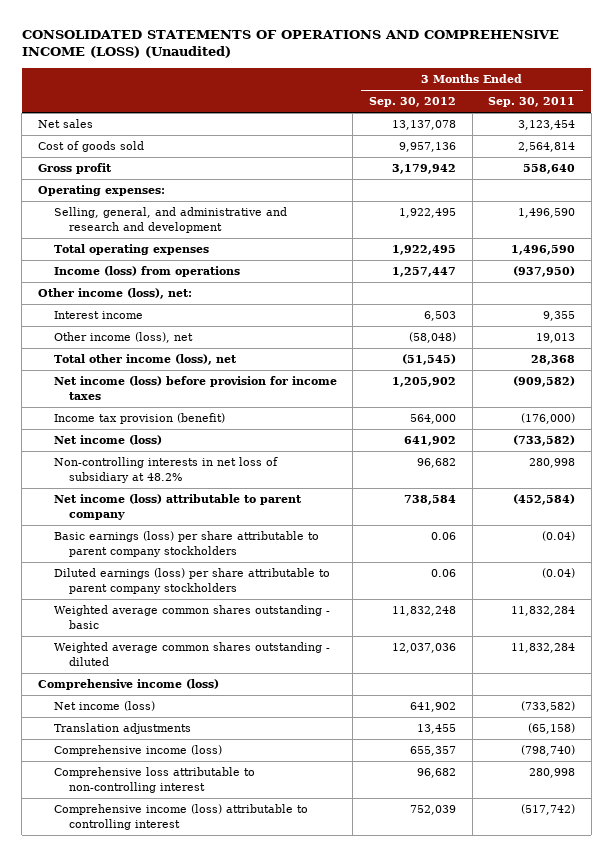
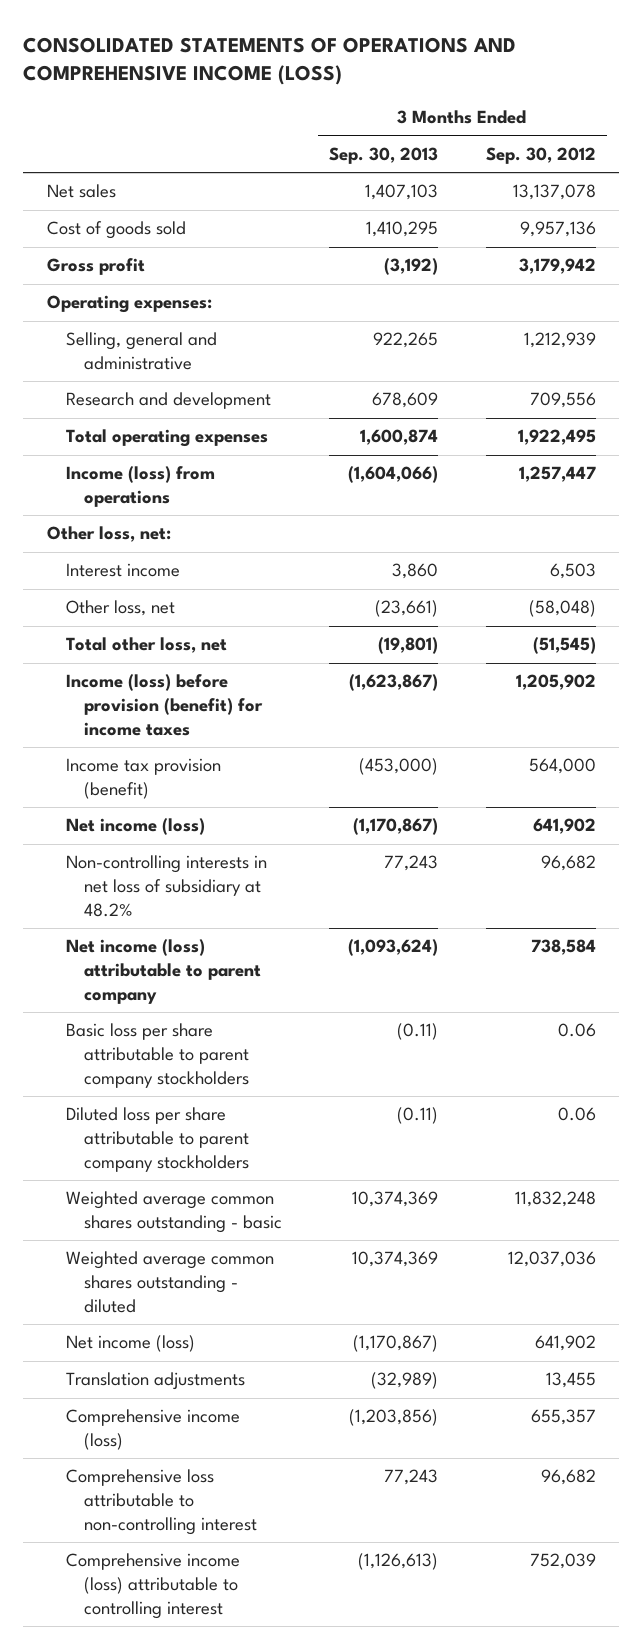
- CONSOLIDATED STATEMENTS OF OPERATIONS AND COMPREHENSIVE INCOME (LOSS) (Unaudited)
+ CONSOLIDATED STATEMENTS OF OPERATIONS AND COMPREHENSIVE INCOME (LOSS)
- | 3 Months Ended Sep. 30, 2012 | 3 Months Ended Sep. 30, 2011
+ | 3 Months Ended Sep. 30, 2013 | 3 Months Ended Sep. 30, 2012
- Selling, general, and administrative and research and development | 1,922,495 | 1,496,590
+ Selling, general and administrative | 922,265 | 1,212,939
+ Research and development | 678,609 | 709,556
- Other income (loss), net:
+ Other loss, net:
- Other income (loss), net | (58,048) | 19,013
- Total other income (loss), net | (51,545) | 28,368
- Net income (loss) before provision for income taxes | 1,205,902 | (909,582)
+ Other loss, net | (23,661) | (58,048)
+ Total other loss, net | (19,801) | (51,545)
+ Income (loss) before provision (benefit) for income taxes | (1,623,867) | 1,205,902
- Basic earnings (loss) per share attributable to parent company stockholders | 0.06 | (0.04)
- Diluted earnings (loss) per share attributable to parent company stockholders | 0.06 | (0.04)
+ Basic loss per share attributable to parent company stockholders | (0.11) | 0.06
+ Diluted loss per share attributable to parent company stockholders | (0.11) | 0.06
- Comprehensive income (loss)

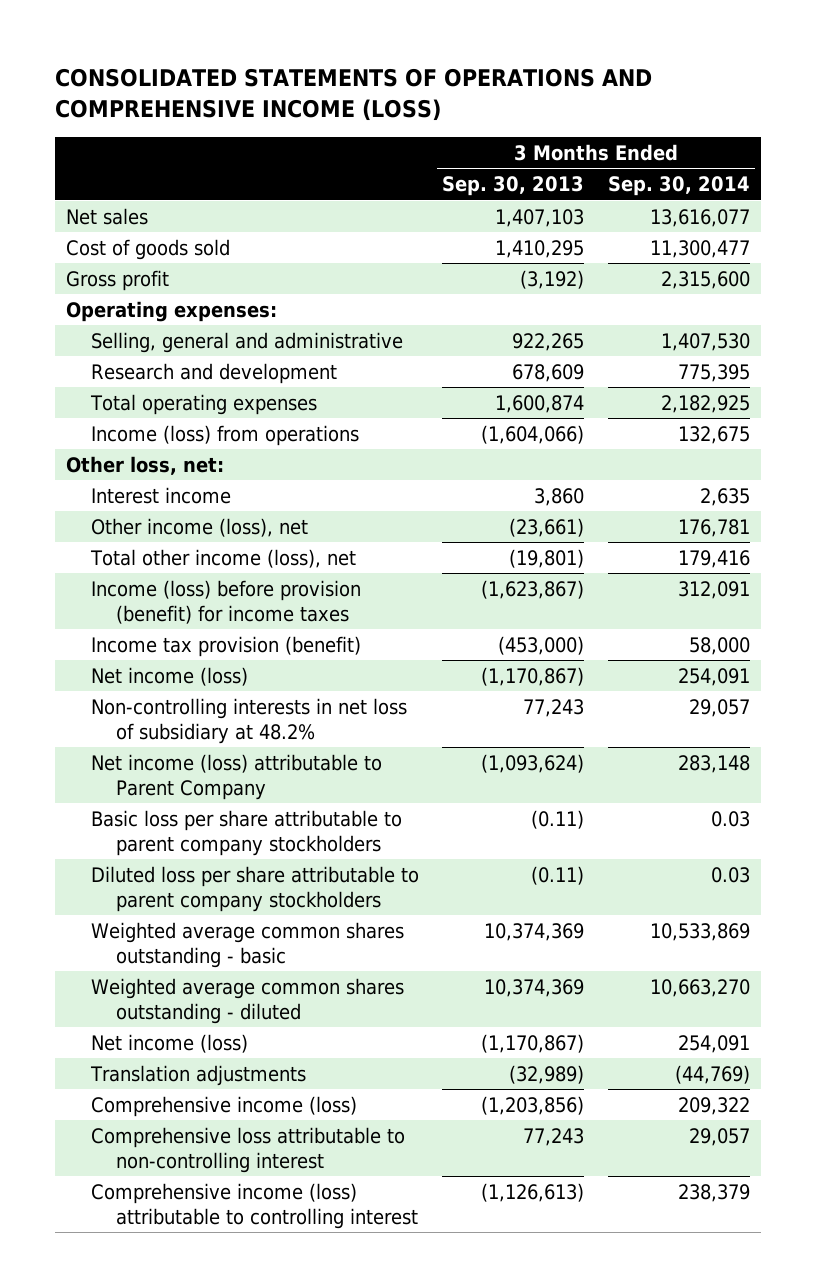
- | 3 Months Ended Sep. 30, 2013 | 3 Months Ended Sep. 30, 2012
+ | 3 Months Ended Sep. 30, 2013 | 3 Months Ended Sep. 30, 2014
- Other loss, net | (23,661) | (58,048)
- Total other loss, net | (19,801) | (51,545)
+ Other income (loss), net | (23,661) | 176,781
+ Total other income (loss), net | (19,801) | 179,416
- Net income (loss) attributable to parent company | (1,093,624) | 738,584
+ Net income (loss) attributable to Parent Company | (1,093,624) | 283,148

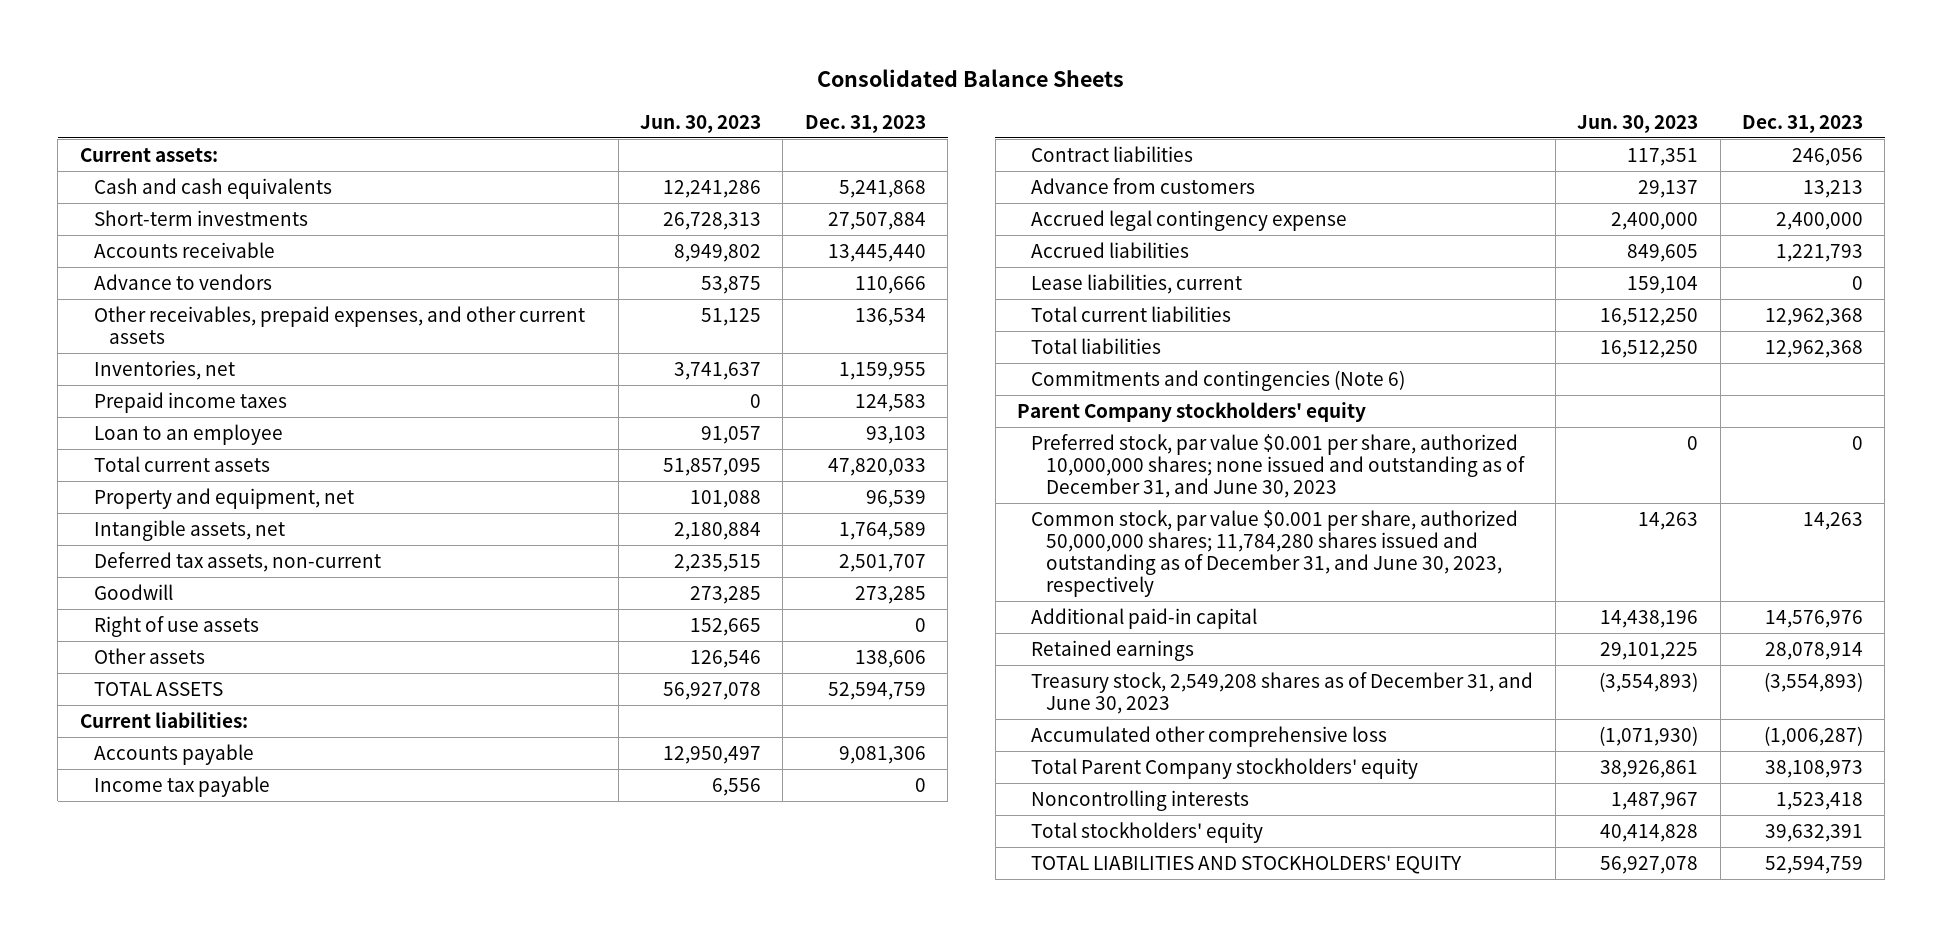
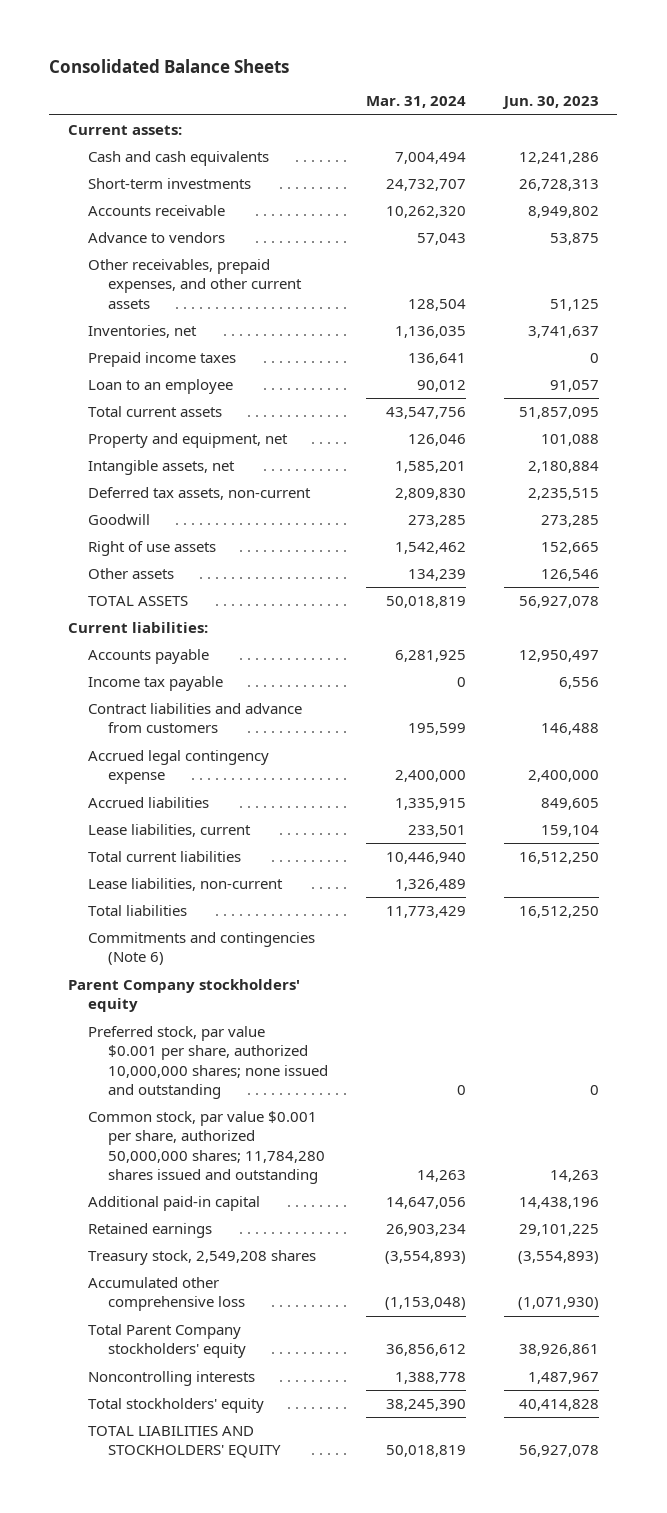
- | Jun. 30, 2023 | Dec. 31, 2023
+ | Mar. 31, 2024 | Jun. 30, 2023
- Contract liabilities | 117,351 | 246,056
- Advance from customers | 29,137 | 13,213
+ Contract liabilities and advance from customers | 195,599 | 146,488
+ Lease liabilities, non-current | 1,326,489 |
- Preferred stock, par value $0.001 per share, authorized 10,000,000 shares; none issued and outstanding as of December 31, and June 30, 2023 | 0 | 0
- Common stock, par value $0.001 per share, authorized 50,000,000 shares; 11,784,280 shares issued and outstanding as of December 31, and June 30, 2023, respectively | 14,263 | 14,263
+ Preferred stock, par value $0.001 per share, authorized 10,000,000 shares; none issued and outstanding | 0 | 0
+ Common stock, par value $0.001 per share, authorized 50,000,000 shares; 11,784,280 shares issued and outstanding | 14,263 | 14,263
- Treasury stock, 2,549,208 shares as of December 31, and June 30, 2023 | (3,554,893) | (3,554,893)
+ Treasury stock, 2,549,208 shares | (3,554,893) | (3,554,893)

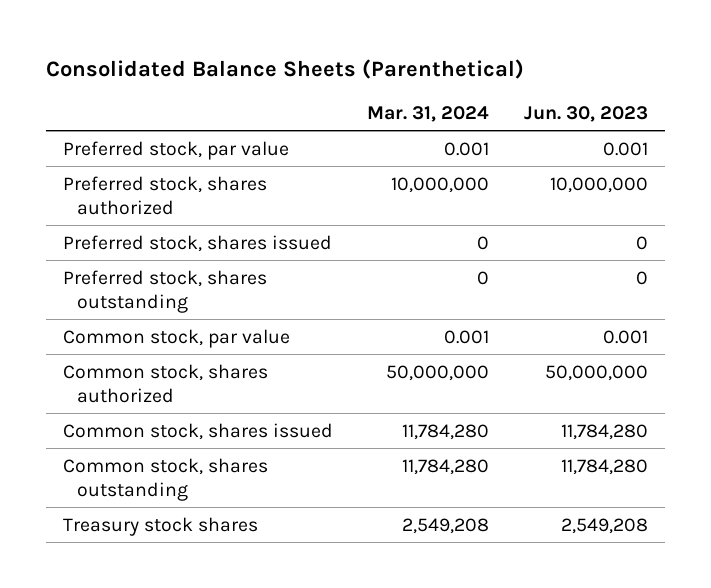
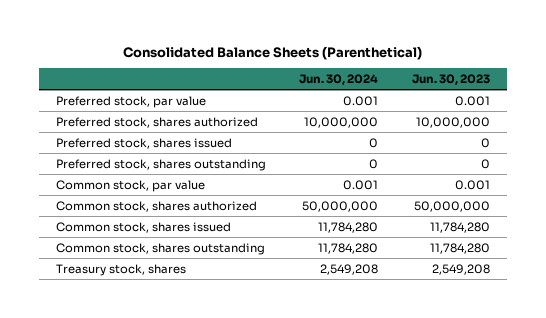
- | Mar. 31, 2024 | Jun. 30, 2023
+ | Jun. 30, 2024 | Jun. 30, 2023
- Treasury stock shares | 2,549,208 | 2,549,208
+ Treasury stock, shares | 2,549,208 | 2,549,208

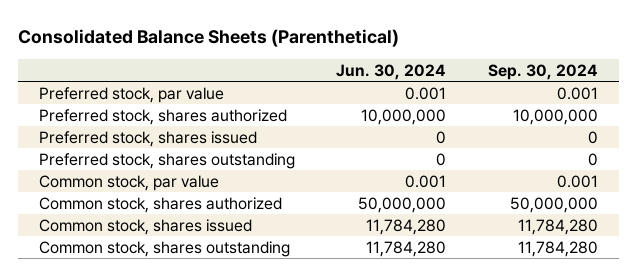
- | Jun. 30, 2024 | Jun. 30, 2023
+ | Jun. 30, 2024 | Sep. 30, 2024
- Treasury stock, shares | 2,549,208 | 2,549,208

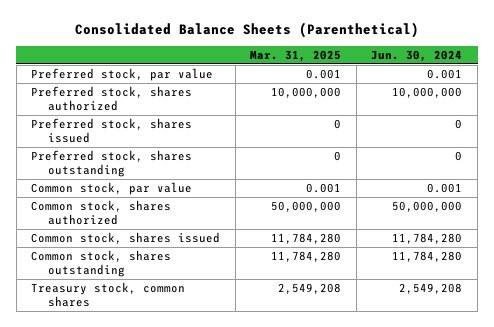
- | Jun. 30, 2024 | Sep. 30, 2024
+ | Mar. 31, 2025 | Jun. 30, 2024
+ Treasury stock, common shares | 2,549,208 | 2,549,208

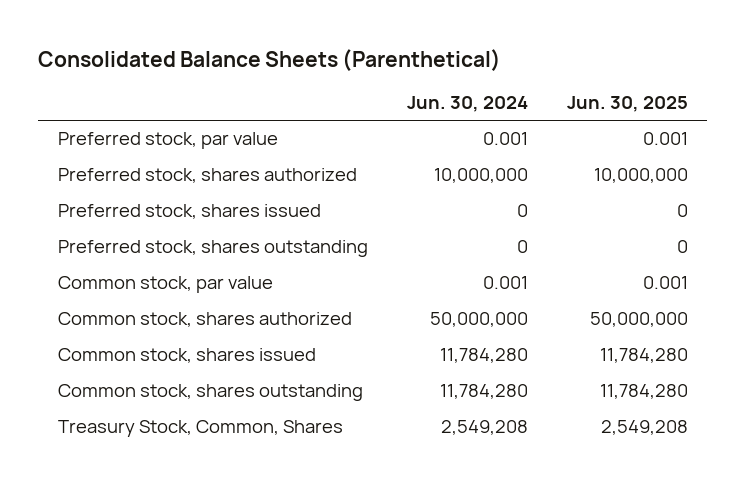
- | Mar. 31, 2025 | Jun. 30, 2024
+ | Jun. 30, 2024 | Jun. 30, 2025
- Treasury stock, common shares | 2,549,208 | 2,549,208
+ Treasury Stock, Common, Shares | 2,549,208 | 2,549,208

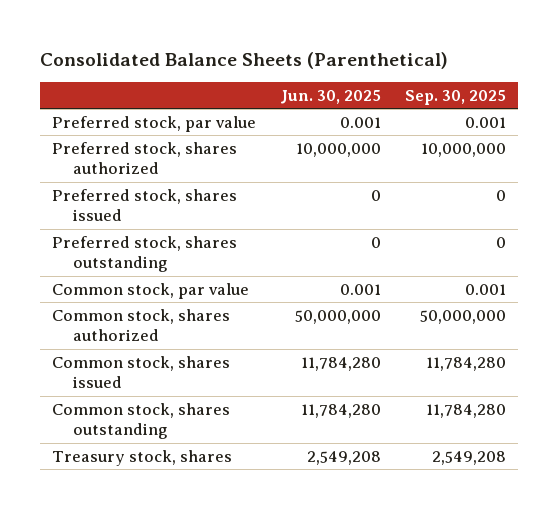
- | Jun. 30, 2024 | Jun. 30, 2025
+ | Jun. 30, 2025 | Sep. 30, 2025
- Treasury Stock, Common, Shares | 2,549,208 | 2,549,208
+ Treasury stock, shares | 2,549,208 | 2,549,208

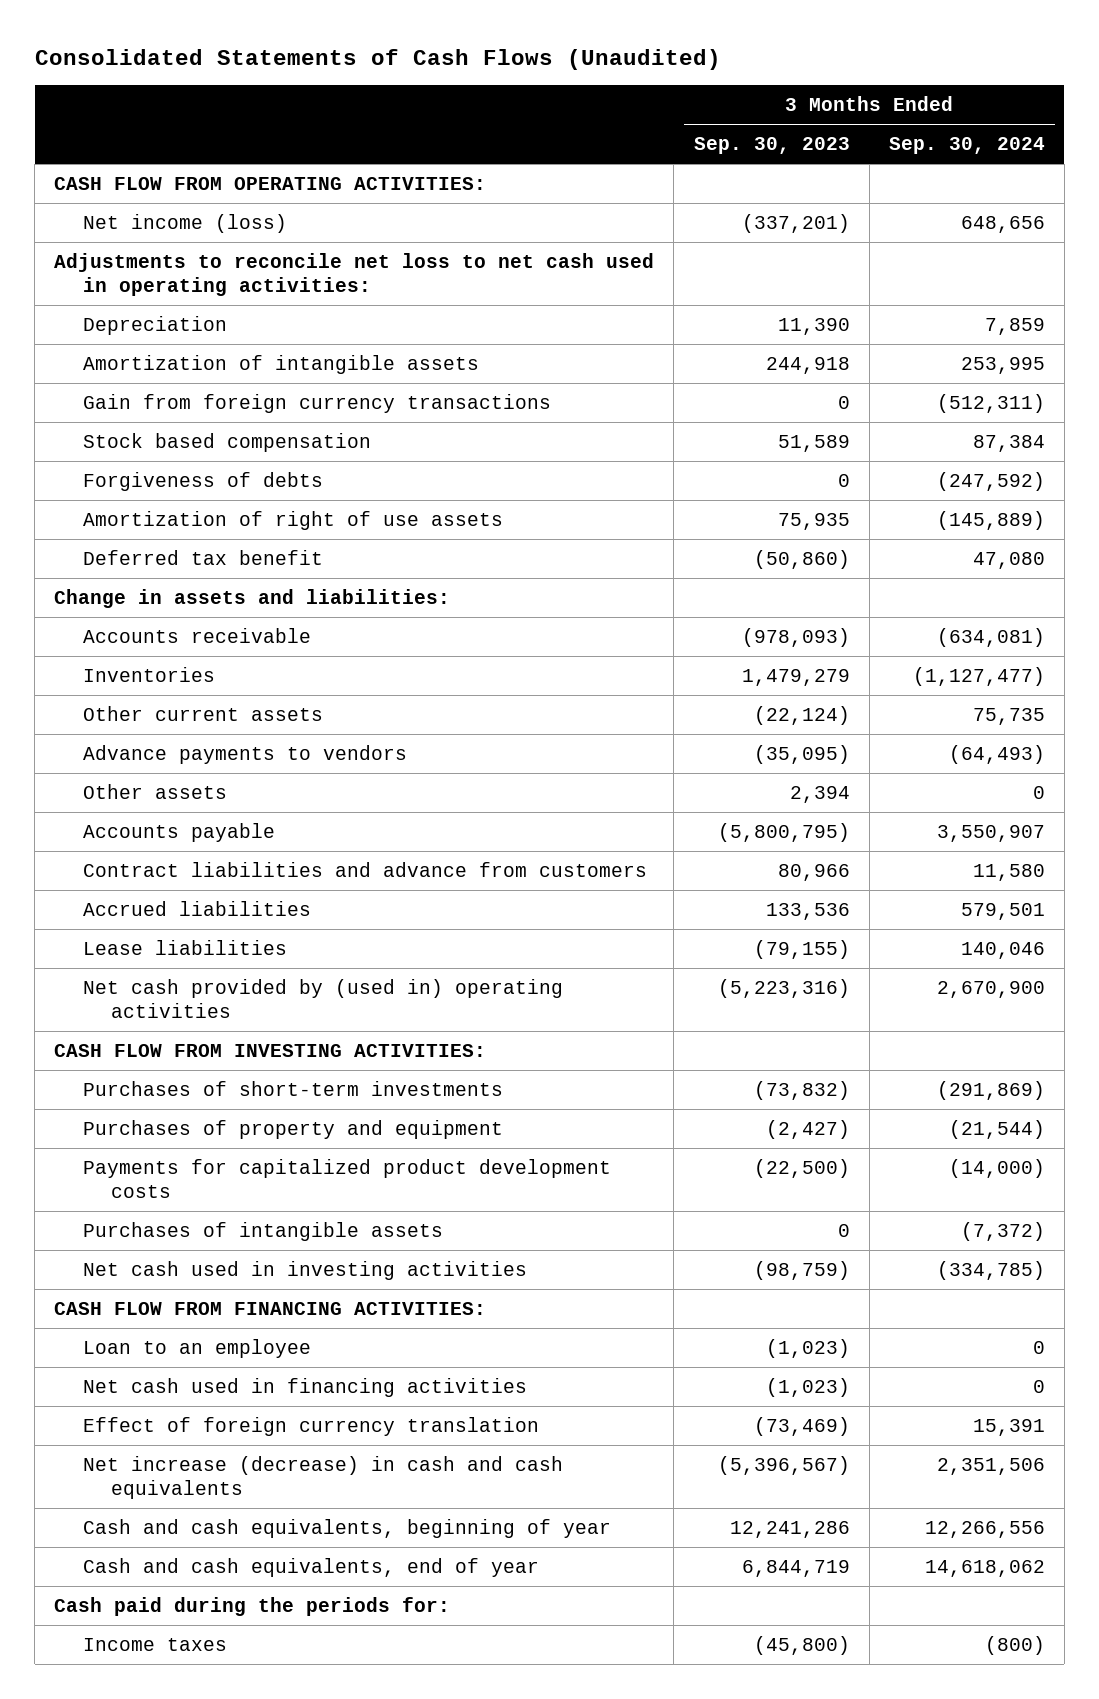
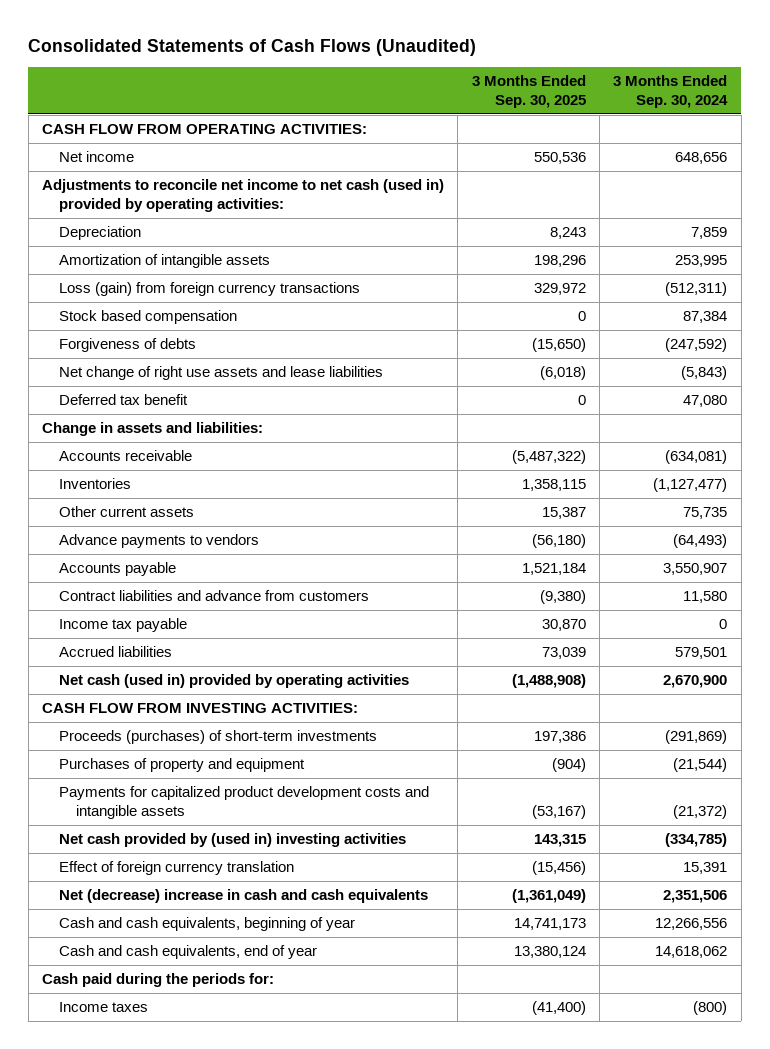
- | 3 Months Ended Sep. 30, 2023 | 3 Months Ended Sep. 30, 2024
+ | 3 Months Ended Sep. 30, 2025 | 3 Months Ended Sep. 30, 2024
- Net income (loss) | (337,201) | 648,656
- Adjustments to reconcile net loss to net cash used in operating activities:
+ Net income | 550,536 | 648,656
+ Adjustments to reconcile net income to net cash (used in) provided by operating activities:
- Gain from foreign currency transactions | 0 | (512,311)
+ Loss (gain) from foreign currency transactions | 329,972 | (512,311)
- Amortization of right of use assets | 75,935 | (145,889)
+ Net change of right use assets and lease liabilities | (6,018) | (5,843)
- Other assets | 2,394 | 0
+ Income tax payable | 30,870 | 0
- Lease liabilities | (79,155) | 140,046
- Net cash provided by (used in) operating activities | (5,223,316) | 2,670,900
+ Net cash (used in) provided by operating activities | (1,488,908) | 2,670,900
- Purchases of short-term investments | (73,832) | (291,869)
+ Proceeds (purchases) of short-term investments | 197,386 | (291,869)
- Payments for capitalized product development costs | (22,500) | (14,000)
- Purchases of intangible assets | 0 | (7,372)
- Net cash used in investing activities | (98,759) | (334,785)
- CASH FLOW FROM FINANCING ACTIVITIES:
- Loan to an employee | (1,023) | 0
- Net cash used in financing activities | (1,023) | 0
+ Payments for capitalized product development costs and intangible assets | (53,167) | (21,372)
+ Net cash provided by (used in) investing activities | 143,315 | (334,785)
- Net increase (decrease) in cash and cash equivalents | (5,396,567) | 2,351,506
+ Net (decrease) increase in cash and cash equivalents | (1,361,049) | 2,351,506

